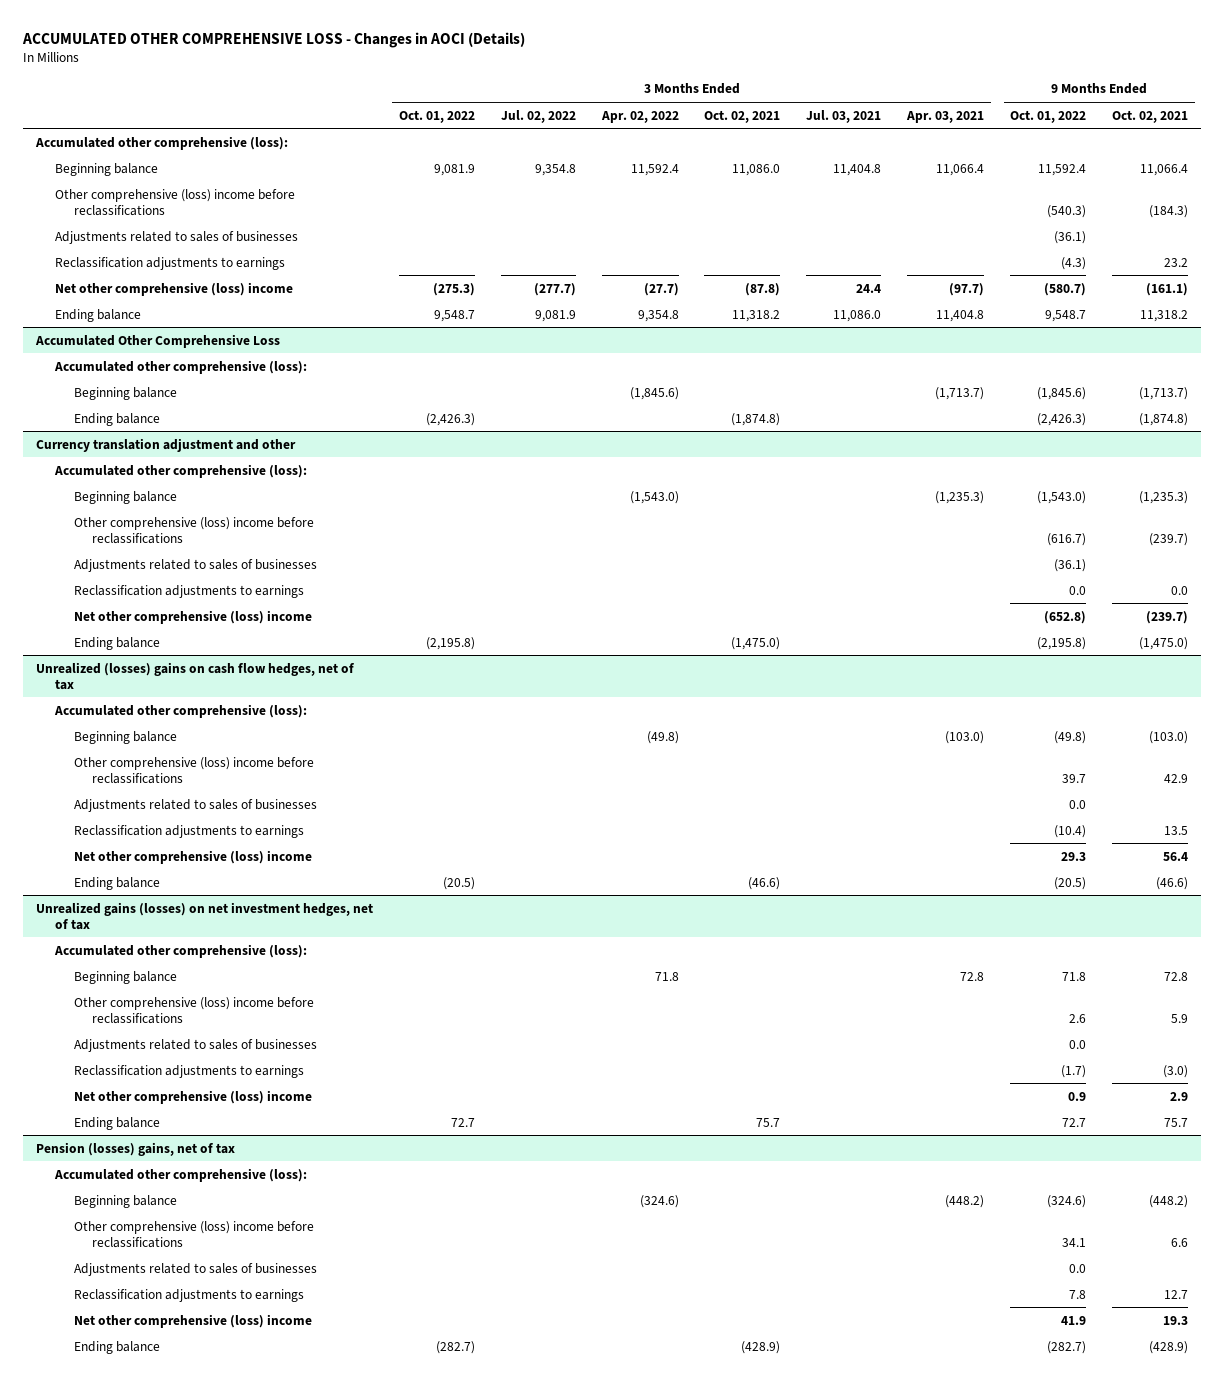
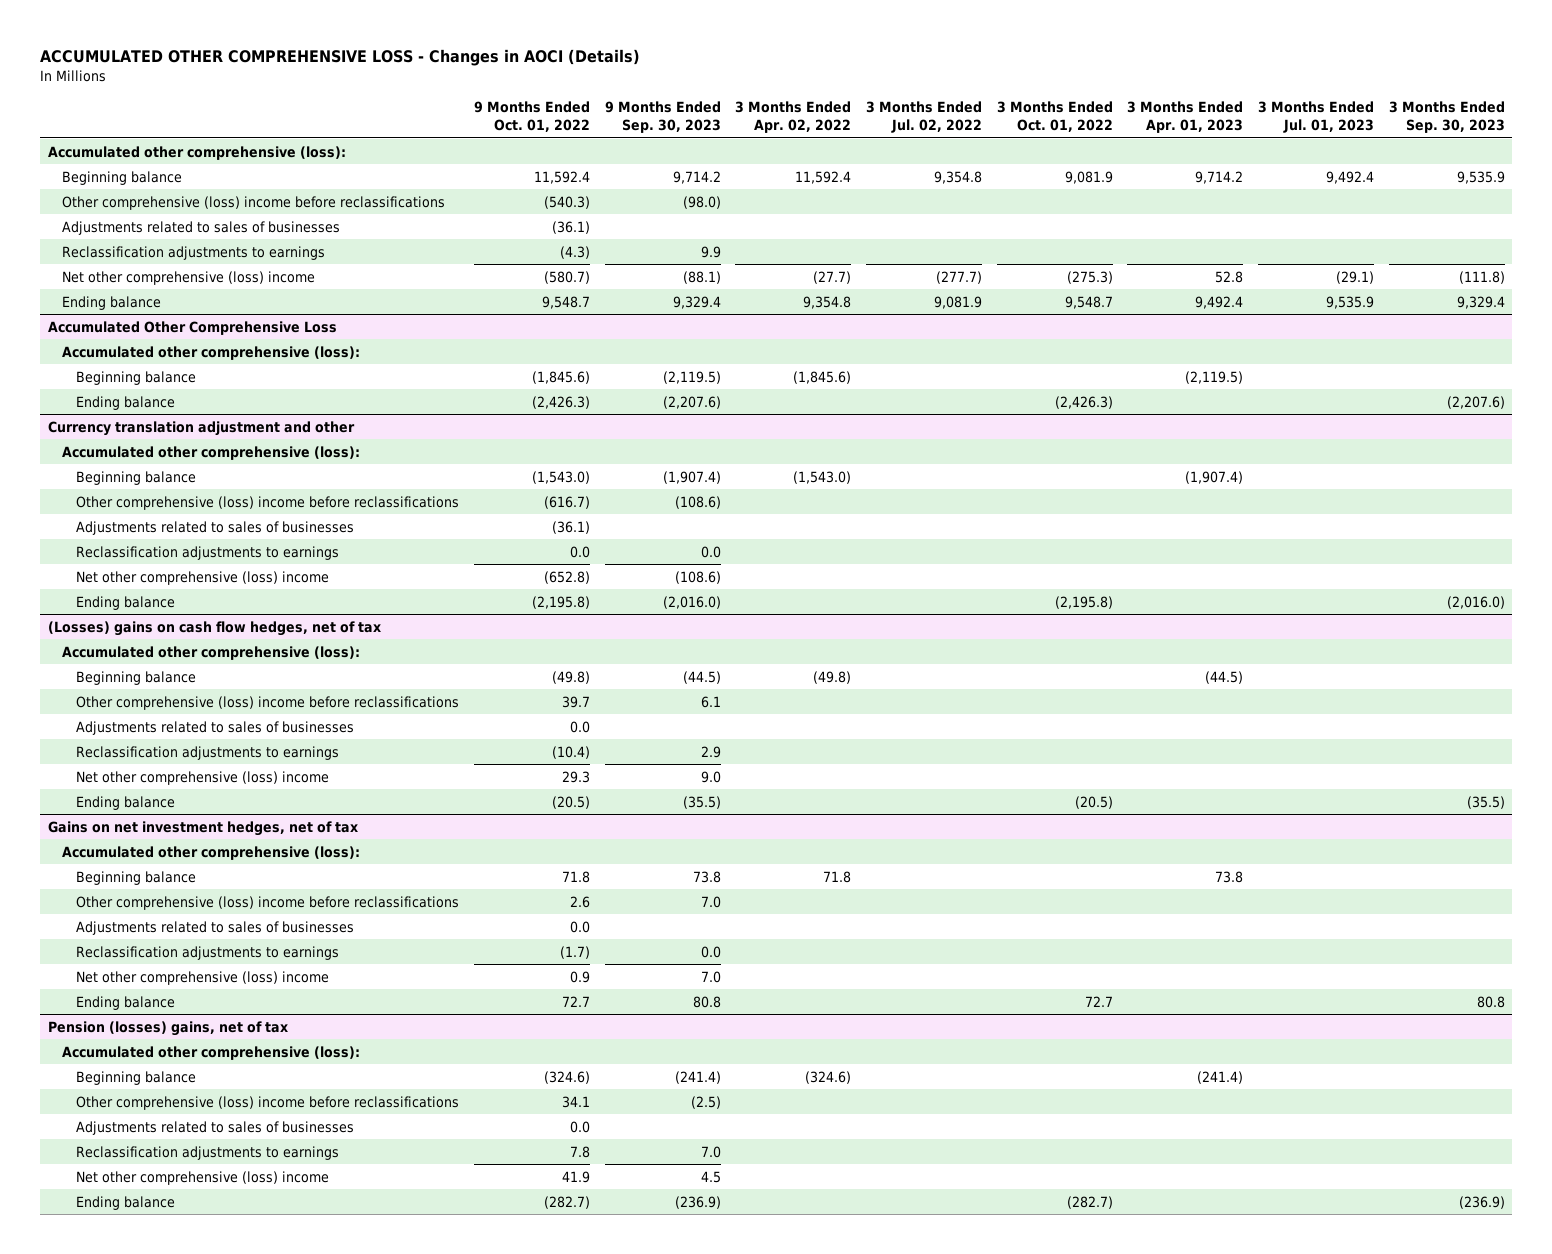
- | 3 Months Ended Oct. 01, 2022 | 3 Months Ended Jul. 02, 2022 | 3 Months Ended Apr. 02, 2022 | 3 Months Ended Oct. 02, 2021 | 3 Months Ended Jul. 03, 2021 | 3 Months Ended Apr. 03, 2021 | 9 Months Ended Oct. 01, 2022 | 9 Months Ended Oct. 02, 2021
+ | 9 Months Ended Oct. 01, 2022 | 9 Months Ended Sep. 30, 2023 | 3 Months Ended Apr. 02, 2022 | 3 Months Ended Jul. 02, 2022 | 3 Months Ended Oct. 01, 2022 | 3 Months Ended Apr. 01, 2023 | 3 Months Ended Jul. 01, 2023 | 3 Months Ended Sep. 30, 2023
- Unrealized (losses) gains on cash flow hedges, net of tax
+ (Losses) gains on cash flow hedges, net of tax
- Unrealized gains (losses) on net investment hedges, net of tax
+ Gains on net investment hedges, net of tax

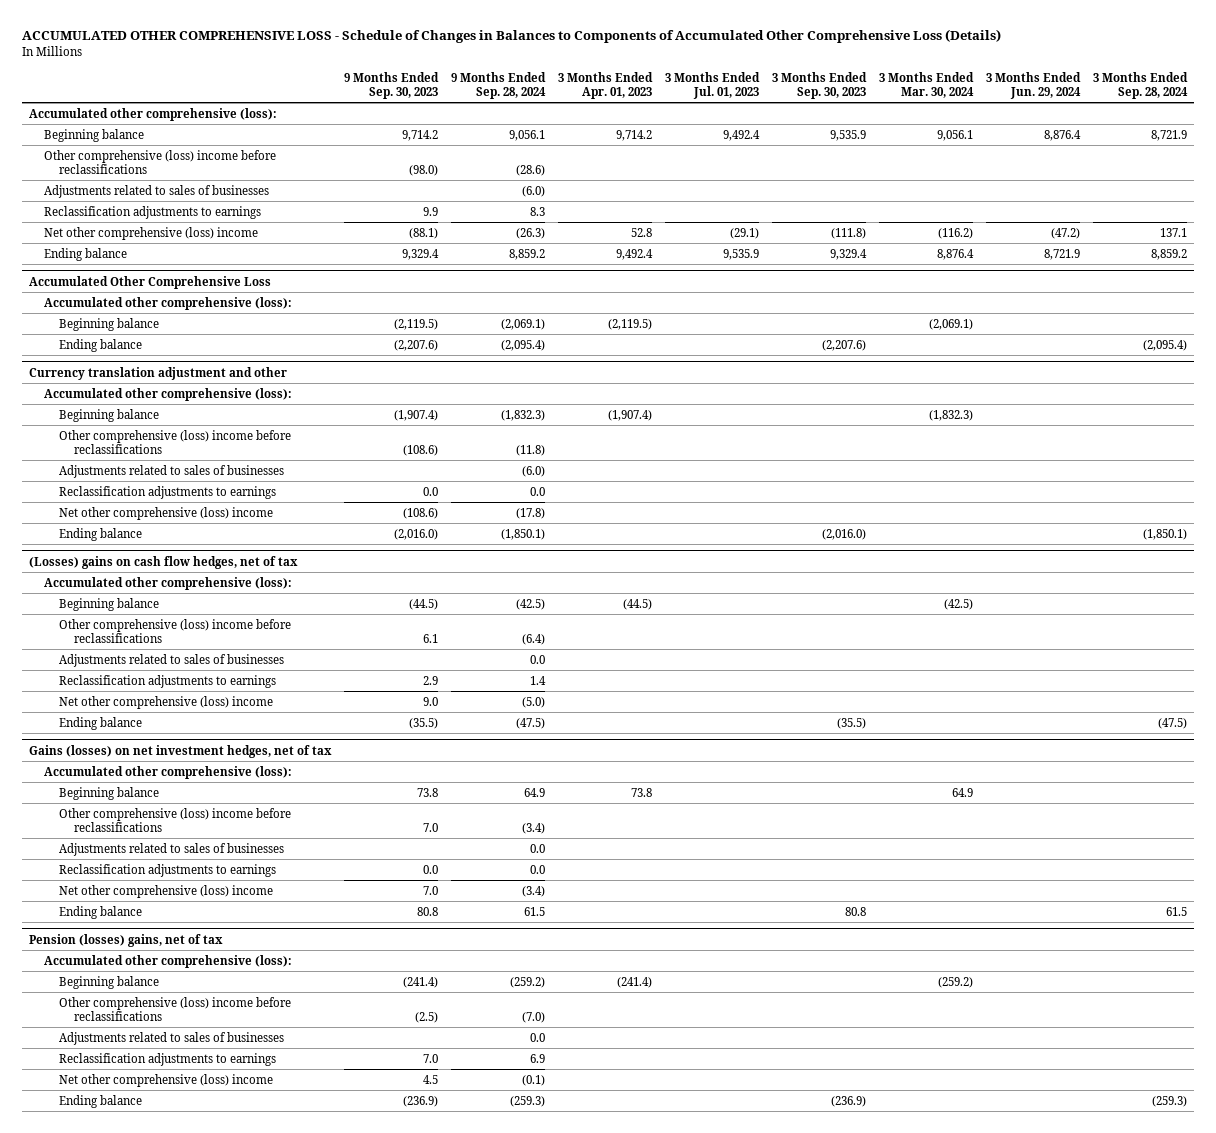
- ACCUMULATED OTHER COMPREHENSIVE LOSS - Changes in AOCI (Details)
+ ACCUMULATED OTHER COMPREHENSIVE LOSS - Schedule of Changes in Balances to Components of Accumulated Other Comprehensive Loss (Details)
- | 9 Months Ended Oct. 01, 2022 | 9 Months Ended Sep. 30, 2023 | 3 Months Ended Apr. 02, 2022 | 3 Months Ended Jul. 02, 2022 | 3 Months Ended Oct. 01, 2022 | 3 Months Ended Apr. 01, 2023 | 3 Months Ended Jul. 01, 2023 | 3 Months Ended Sep. 30, 2023
+ | 9 Months Ended Sep. 30, 2023 | 9 Months Ended Sep. 28, 2024 | 3 Months Ended Apr. 01, 2023 | 3 Months Ended Jul. 01, 2023 | 3 Months Ended Sep. 30, 2023 | 3 Months Ended Mar. 30, 2024 | 3 Months Ended Jun. 29, 2024 | 3 Months Ended Sep. 28, 2024
- Gains on net investment hedges, net of tax
+ Gains (losses) on net investment hedges, net of tax

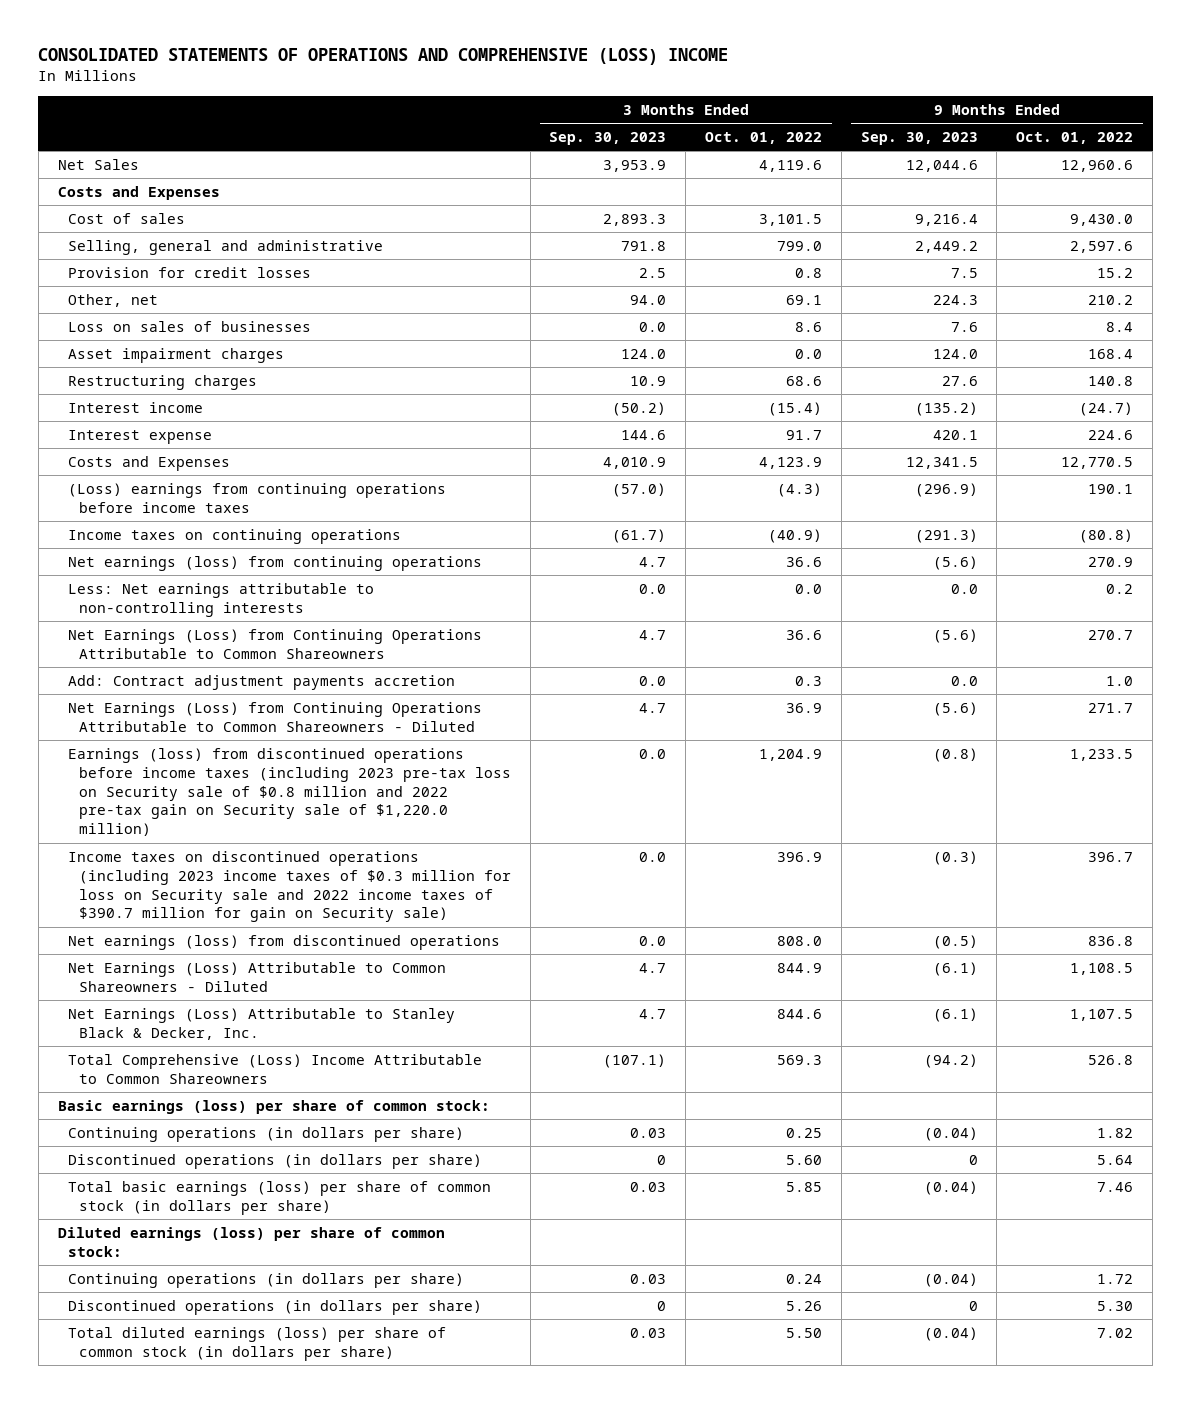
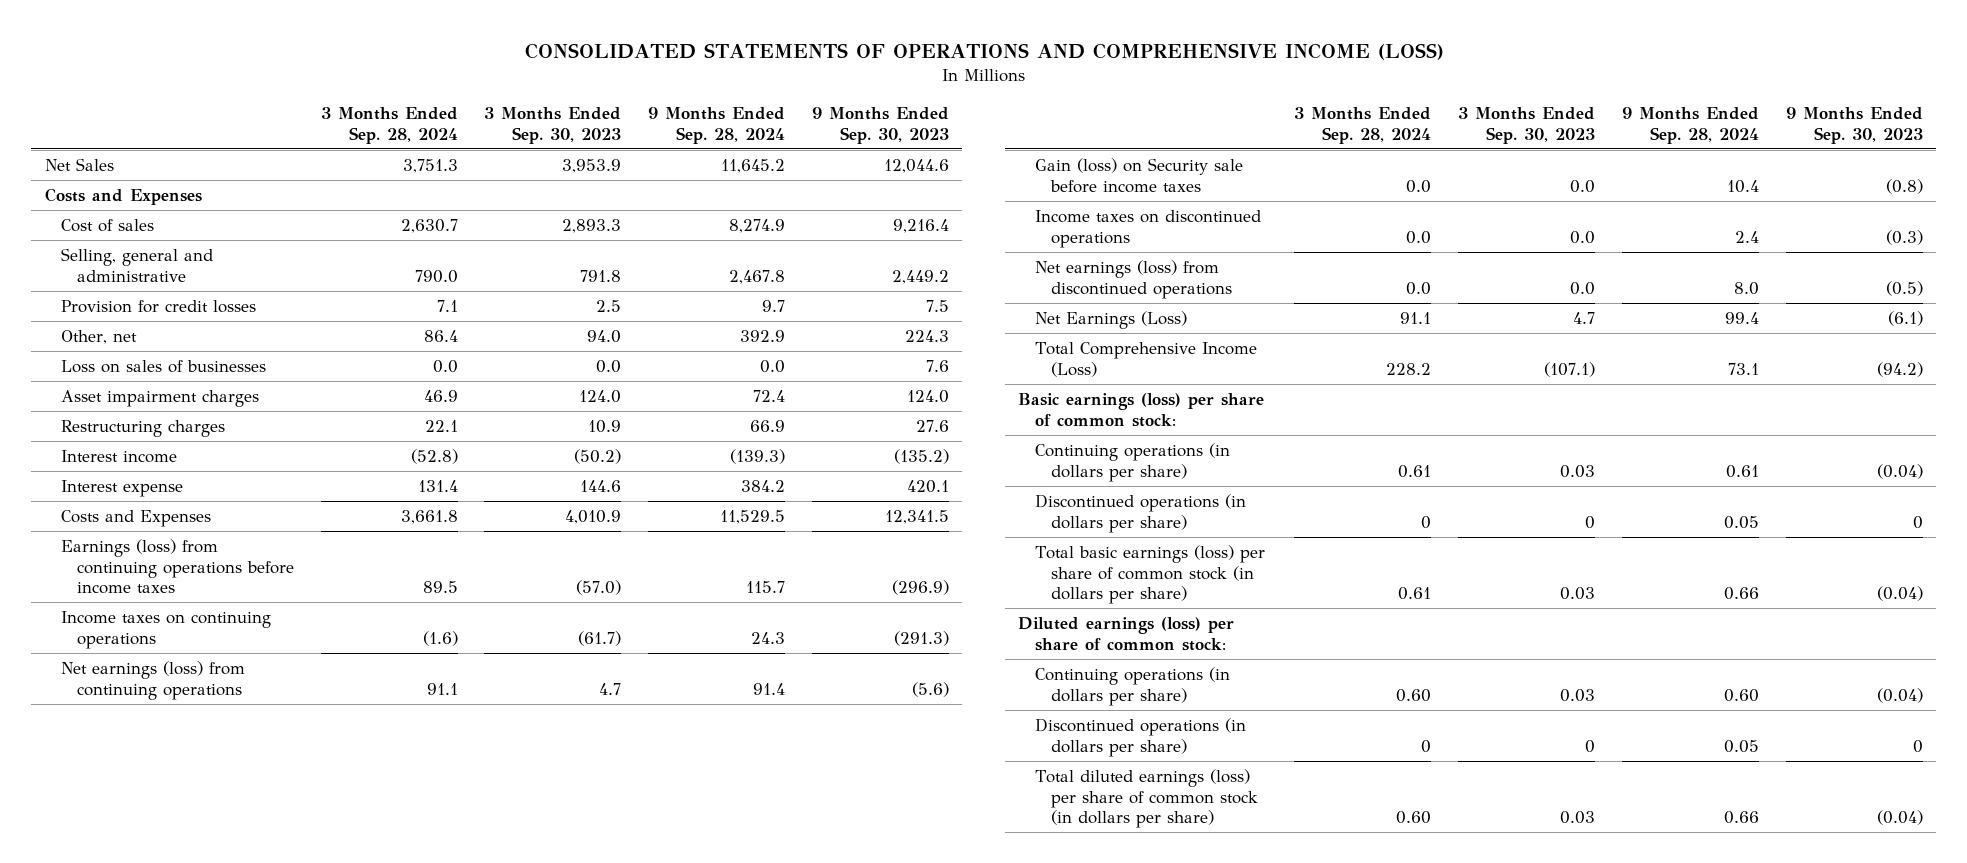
- CONSOLIDATED STATEMENTS OF OPERATIONS AND COMPREHENSIVE (LOSS) INCOME
+ CONSOLIDATED STATEMENTS OF OPERATIONS AND COMPREHENSIVE INCOME (LOSS)
- | 3 Months Ended Sep. 30, 2023 | 3 Months Ended Oct. 01, 2022 | 9 Months Ended Sep. 30, 2023 | 9 Months Ended Oct. 01, 2022
+ | 3 Months Ended Sep. 28, 2024 | 3 Months Ended Sep. 30, 2023 | 9 Months Ended Sep. 28, 2024 | 9 Months Ended Sep. 30, 2023
- (Loss) earnings from continuing operations before income taxes | (57.0) | (4.3) | (296.9) | 190.1
+ Earnings (loss) from continuing operations before income taxes | 89.5 | (57.0) | 115.7 | (296.9)
- Less: Net earnings attributable to non-controlling interests | 0.0 | 0.0 | 0.0 | 0.2
- Net Earnings (Loss) from Continuing Operations Attributable to Common Shareowners | 4.7 | 36.6 | (5.6) | 270.7
- Add: Contract adjustment payments accretion | 0.0 | 0.3 | 0.0 | 1.0
- Net Earnings (Loss) from Continuing Operations Attributable to Common Shareowners - Diluted | 4.7 | 36.9 | (5.6) | 271.7
- Earnings (loss) from discontinued operations before income taxes (including 2023 pre-tax loss on Security sale of $0.8 million and 2022 pre-tax gain on Security sale of $1,220.0 million) | 0.0 | 1,204.9 | (0.8) | 1,233.5
- Income taxes on discontinued operations (including 2023 income taxes of $0.3 million for loss on Security sale and 2022 income taxes of $390.7 million for gain on Security sale) | 0.0 | 396.9 | (0.3) | 396.7
+ Gain (loss) on Security sale before income taxes | 0.0 | 0.0 | 10.4 | (0.8)
+ Income taxes on discontinued operations | 0.0 | 0.0 | 2.4 | (0.3)
- Net Earnings (Loss) Attributable to Common Shareowners - Diluted | 4.7 | 844.9 | (6.1) | 1,108.5
- Net Earnings (Loss) Attributable to Stanley Black & Decker, Inc. | 4.7 | 844.6 | (6.1) | 1,107.5
- Total Comprehensive (Loss) Income Attributable to Common Shareowners | (107.1) | 569.3 | (94.2) | 526.8
+ Net Earnings (Loss) | 91.1 | 4.7 | 99.4 | (6.1)
+ Total Comprehensive Income (Loss) | 228.2 | (107.1) | 73.1 | (94.2)

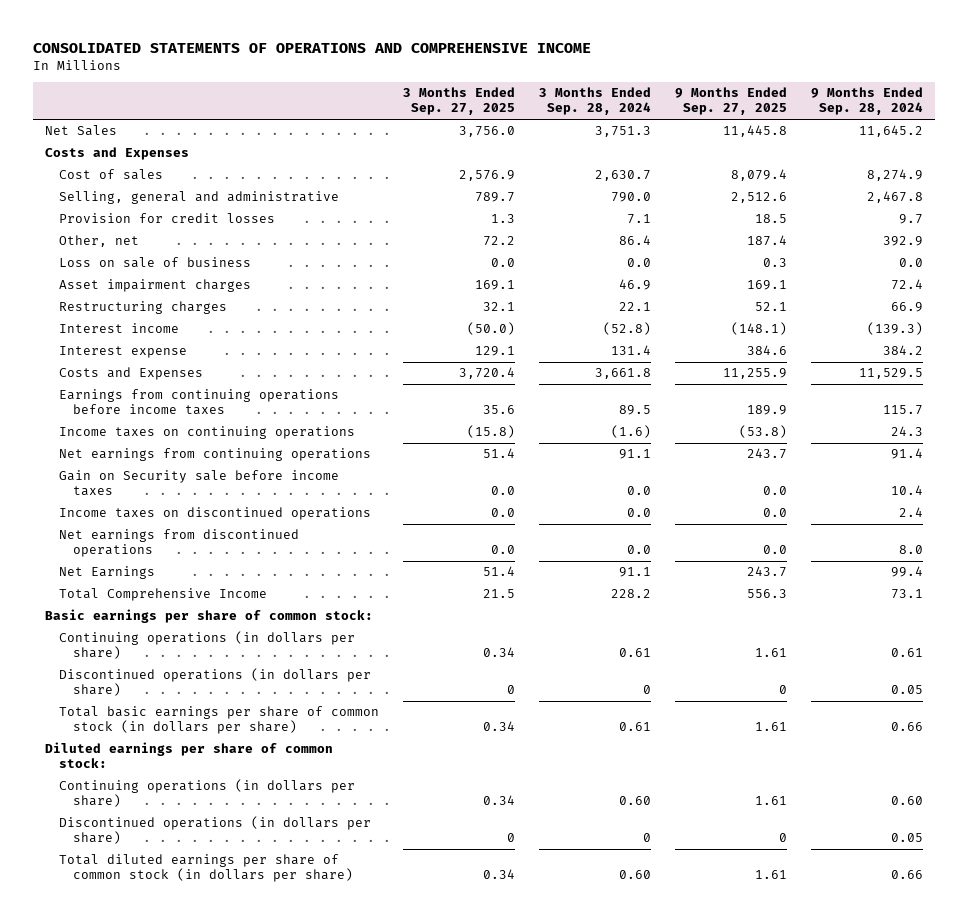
- CONSOLIDATED STATEMENTS OF OPERATIONS AND COMPREHENSIVE INCOME (LOSS)
+ CONSOLIDATED STATEMENTS OF OPERATIONS AND COMPREHENSIVE INCOME
- | 3 Months Ended Sep. 28, 2024 | 3 Months Ended Sep. 30, 2023 | 9 Months Ended Sep. 28, 2024 | 9 Months Ended Sep. 30, 2023
+ | 3 Months Ended Sep. 27, 2025 | 3 Months Ended Sep. 28, 2024 | 9 Months Ended Sep. 27, 2025 | 9 Months Ended Sep. 28, 2024
- Loss on sales of businesses | 0.0 | 0.0 | 0.0 | 7.6
+ Loss on sale of business | 0.0 | 0.0 | 0.3 | 0.0
- Earnings (loss) from continuing operations before income taxes | 89.5 | (57.0) | 115.7 | (296.9)
+ Earnings from continuing operations before income taxes | 35.6 | 89.5 | 189.9 | 115.7
- Net earnings (loss) from continuing operations | 91.1 | 4.7 | 91.4 | (5.6)
- Gain (loss) on Security sale before income taxes | 0.0 | 0.0 | 10.4 | (0.8)
+ Net earnings from continuing operations | 51.4 | 91.1 | 243.7 | 91.4
+ Gain on Security sale before income taxes | 0.0 | 0.0 | 0.0 | 10.4
- Net earnings (loss) from discontinued operations | 0.0 | 0.0 | 8.0 | (0.5)
- Net Earnings (Loss) | 91.1 | 4.7 | 99.4 | (6.1)
- Total Comprehensive Income (Loss) | 228.2 | (107.1) | 73.1 | (94.2)
- Basic earnings (loss) per share of common stock:
+ Net earnings from discontinued operations | 0.0 | 0.0 | 0.0 | 8.0
+ Net Earnings | 51.4 | 91.1 | 243.7 | 99.4
+ Total Comprehensive Income | 21.5 | 228.2 | 556.3 | 73.1
+ Basic earnings per share of common stock:
- Total basic earnings (loss) per share of common stock (in dollars per share) | 0.61 | 0.03 | 0.66 | (0.04)
- Diluted earnings (loss) per share of common stock:
+ Total basic earnings per share of common stock (in dollars per share) | 0.34 | 0.61 | 1.61 | 0.66
+ Diluted earnings per share of common stock:
- Total diluted earnings (loss) per share of common stock (in dollars per share) | 0.60 | 0.03 | 0.66 | (0.04)
+ Total diluted earnings per share of common stock (in dollars per share) | 0.34 | 0.60 | 1.61 | 0.66

